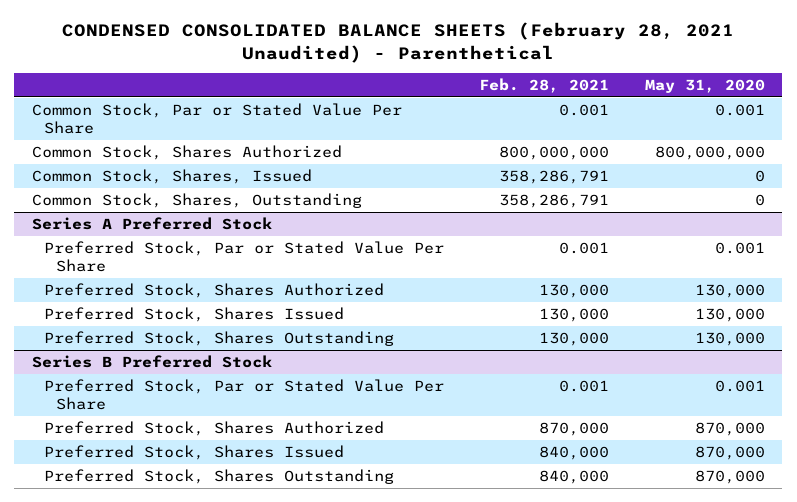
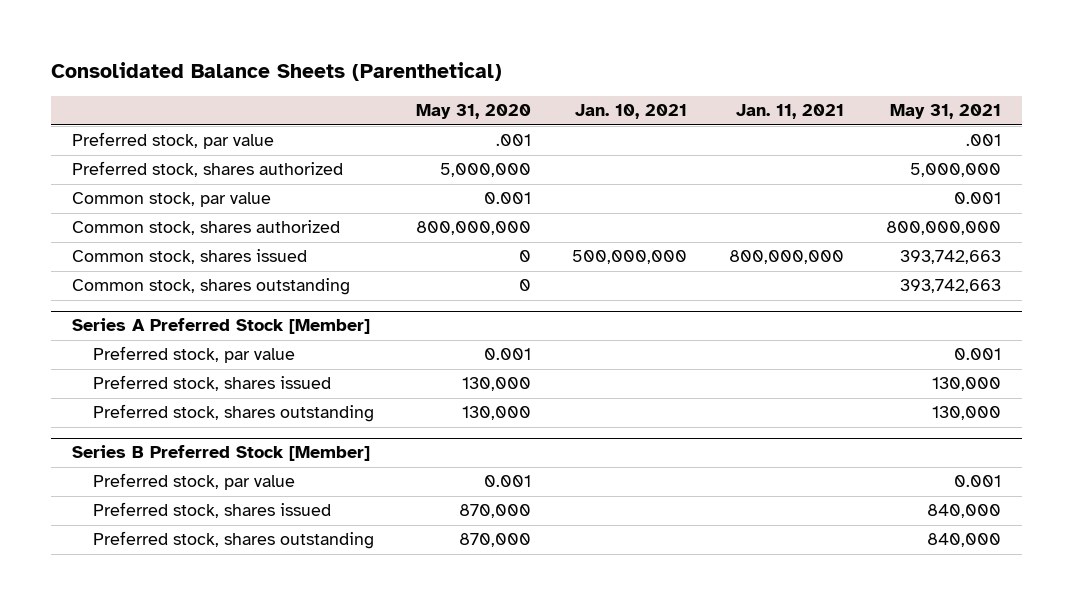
- CONDENSED CONSOLIDATED BALANCE SHEETS (February 28, 2021 Unaudited) - Parenthetical
+ Consolidated Balance Sheets (Parenthetical)
- | Feb. 28, 2021 | May 31, 2020
+ | May 31, 2020 | Jan. 10, 2021 | Jan. 11, 2021 | May 31, 2021
- Common Stock, Par or Stated Value Per Share | 0.001 | 0.001
- Common Stock, Shares Authorized | 800,000,000 | 800,000,000
- Common Stock, Shares, Issued | 358,286,791 | 0
- Common Stock, Shares, Outstanding | 358,286,791 | 0
- Series A Preferred Stock
- Preferred Stock, Par or Stated Value Per Share | 0.001 | 0.001
- Preferred Stock, Shares Authorized | 130,000 | 130,000
- Preferred Stock, Shares Issued | 130,000 | 130,000
- Preferred Stock, Shares Outstanding | 130,000 | 130,000
- Series B Preferred Stock
- Preferred Stock, Par or Stated Value Per Share | 0.001 | 0.001
- Preferred Stock, Shares Authorized | 870,000 | 870,000
- Preferred Stock, Shares Issued | 840,000 | 870,000
- Preferred Stock, Shares Outstanding | 840,000 | 870,000
+ Preferred stock, par value | .001 | | | .001
+ Preferred stock, shares authorized | 5,000,000 | | | 5,000,000
+ Common stock, par value | 0.001 | | | 0.001
+ Common stock, shares authorized | 800,000,000 | | | 800,000,000
+ Common stock, shares issued | 0 | 500,000,000 | 800,000,000 | 393,742,663
+ Common stock, shares outstanding | 0 | | | 393,742,663
+ Series A Preferred Stock [Member]
+ Preferred stock, par value | 0.001 | | | 0.001
+ Preferred stock, shares issued | 130,000 | | | 130,000
+ Preferred stock, shares outstanding | 130,000 | | | 130,000
+ Series B Preferred Stock [Member]
+ Preferred stock, par value | 0.001 | | | 0.001
+ Preferred stock, shares issued | 870,000 | | | 840,000
+ Preferred stock, shares outstanding | 870,000 | | | 840,000

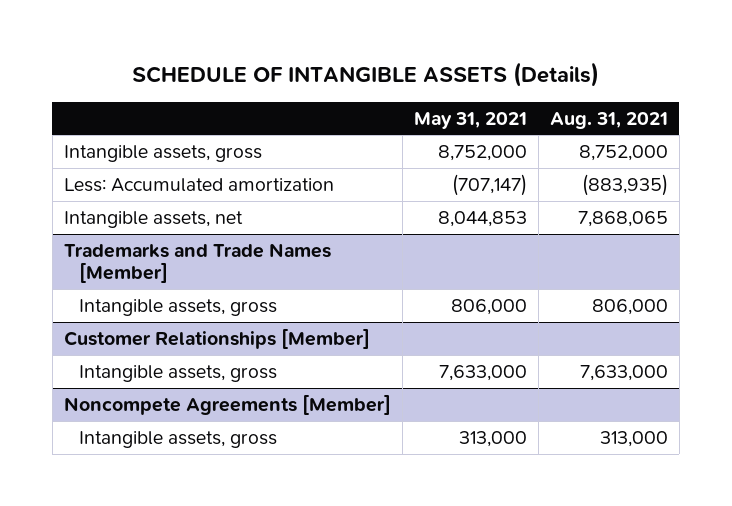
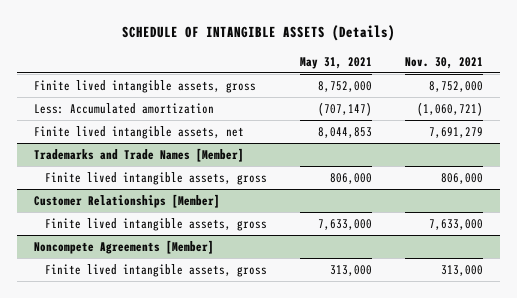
- | May 31, 2021 | Aug. 31, 2021
+ | May 31, 2021 | Nov. 30, 2021
- Intangible assets, gross | 8,752,000 | 8,752,000
+ Finite lived intangible assets, gross | 8,752,000 | 8,752,000
- Intangible assets, net | 8,044,853 | 7,868,065
+ Finite lived intangible assets, net | 8,044,853 | 7,691,279
@ Trademarks and Trade Names [Member]
- Intangible assets, gross | 806,000 | 806,000
+ Finite lived intangible assets, gross | 806,000 | 806,000
@ Customer Relationships [Member]
- Intangible assets, gross | 7,633,000 | 7,633,000
+ Finite lived intangible assets, gross | 7,633,000 | 7,633,000
@ Noncompete Agreements [Member]
- Intangible assets, gross | 313,000 | 313,000
+ Finite lived intangible assets, gross | 313,000 | 313,000

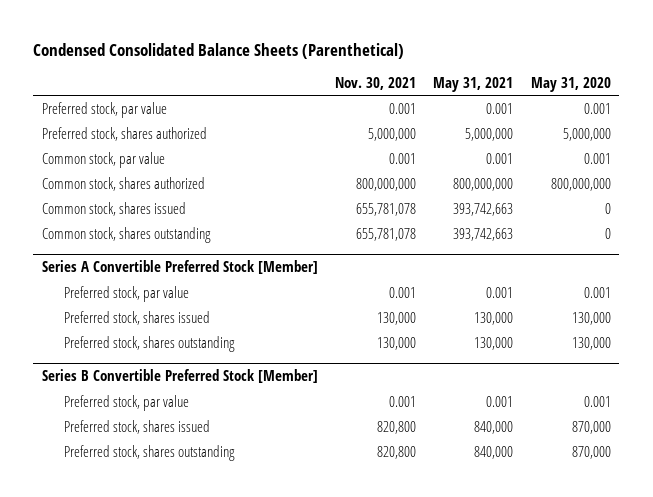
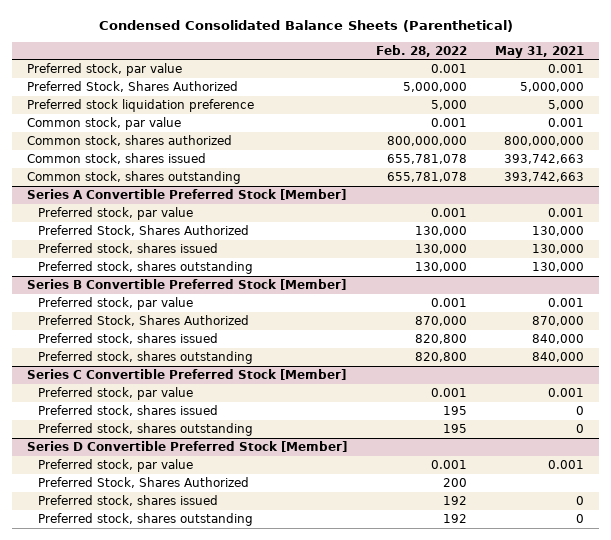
- | Nov. 30, 2021 | May 31, 2021 | May 31, 2020
+ | Feb. 28, 2022 | May 31, 2021
- Preferred stock, shares authorized | 5,000,000 | 5,000,000 | 5,000,000
+ Preferred Stock, Shares Authorized | 5,000,000 | 5,000,000
+ Preferred stock liquidation preference | 5,000 | 5,000
@ Series A Convertible Preferred Stock [Member]
+ Preferred Stock, Shares Authorized | 130,000 | 130,000
@ Series B Convertible Preferred Stock [Member]
+ Preferred Stock, Shares Authorized | 870,000 | 870,000
+ Series C Convertible Preferred Stock [Member]
+ Preferred stock, par value | 0.001 | 0.001
+ Preferred stock, shares issued | 195 | 0
+ Preferred stock, shares outstanding | 195 | 0
+ Series D Convertible Preferred Stock [Member]
+ Preferred stock, par value | 0.001 | 0.001
+ Preferred Stock, Shares Authorized | 200 |
+ Preferred stock, shares issued | 192 | 0
+ Preferred stock, shares outstanding | 192 | 0

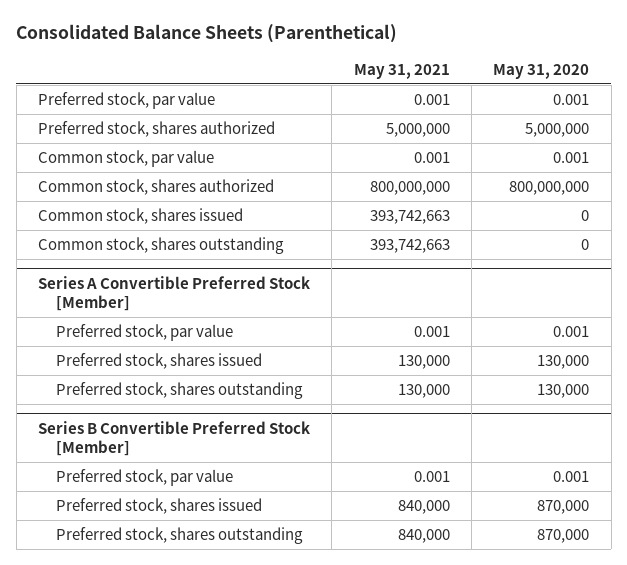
- Condensed Consolidated Balance Sheets (Parenthetical)
+ Consolidated Balance Sheets (Parenthetical)
- | Feb. 28, 2022 | May 31, 2021
+ | May 31, 2021 | May 31, 2020
- Preferred Stock, Shares Authorized | 5,000,000 | 5,000,000
- Preferred stock liquidation preference | 5,000 | 5,000
+ Preferred stock, shares authorized | 5,000,000 | 5,000,000
@ Series A Convertible Preferred Stock [Member]
- Preferred Stock, Shares Authorized | 130,000 | 130,000
@ Series B Convertible Preferred Stock [Member]
- Preferred Stock, Shares Authorized | 870,000 | 870,000
- Series C Convertible Preferred Stock [Member]
- Preferred stock, par value | 0.001 | 0.001
- Preferred stock, shares issued | 195 | 0
- Preferred stock, shares outstanding | 195 | 0
- Series D Convertible Preferred Stock [Member]
- Preferred stock, par value | 0.001 | 0.001
- Preferred Stock, Shares Authorized | 200 |
- Preferred stock, shares issued | 192 | 0
- Preferred stock, shares outstanding | 192 | 0

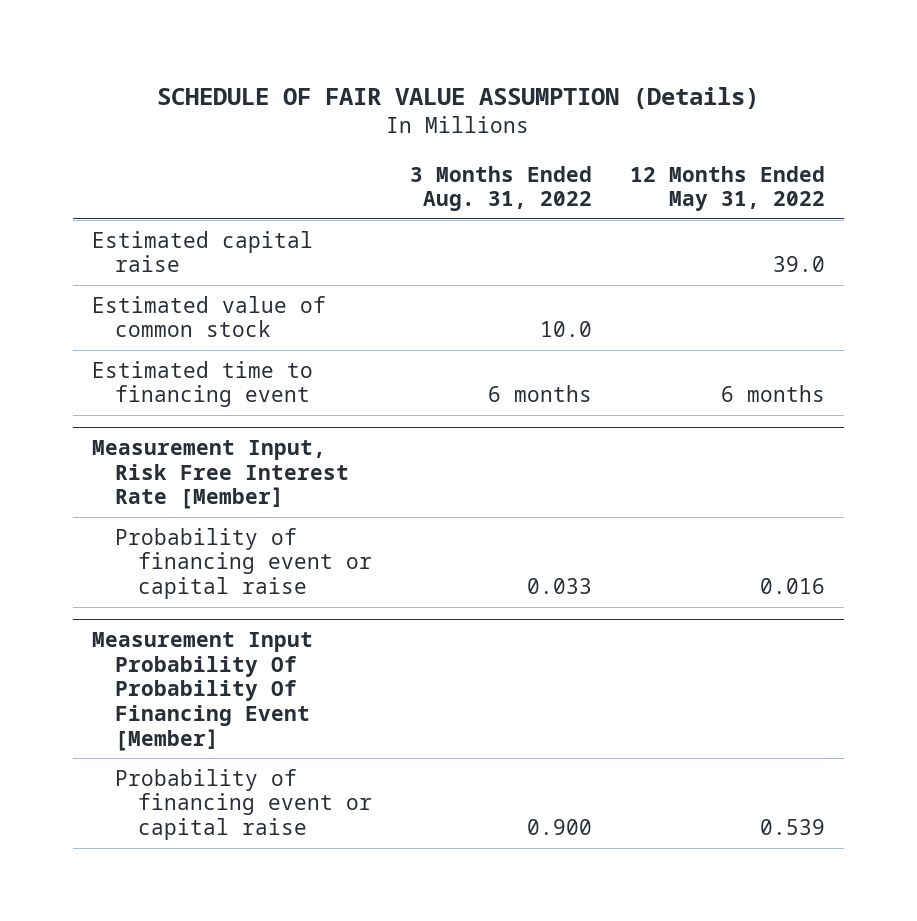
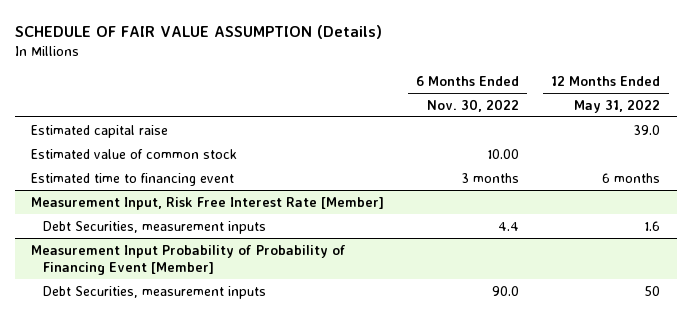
- | 3 Months Ended Aug. 31, 2022 | 12 Months Ended May 31, 2022
+ | 6 Months Ended Nov. 30, 2022 | 12 Months Ended May 31, 2022
@ Measurement Input, Risk Free Interest Rate [Member]
- Probability of financing event or capital raise | 0.033 | 0.016
- Measurement Input Probability Of Probability Of Financing Event [Member]
- Probability of financing event or capital raise | 0.900 | 0.539
@ Measurement Input, Risk Free Interest Rate [Member]
+ Debt Securities, measurement inputs | 4.4 | 1.6
+ Measurement Input Probability of Probability of Financing Event [Member]
+ Debt Securities, measurement inputs | 90.0 | 50

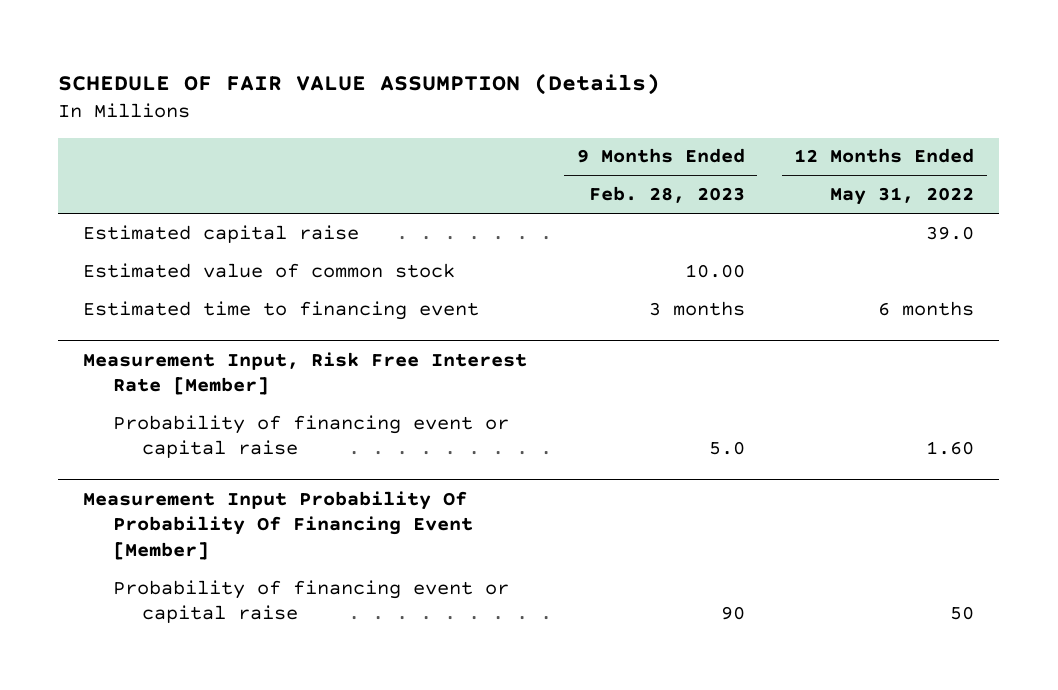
- | 6 Months Ended Nov. 30, 2022 | 12 Months Ended May 31, 2022
+ | 9 Months Ended Feb. 28, 2023 | 12 Months Ended May 31, 2022
@ Measurement Input, Risk Free Interest Rate [Member]
- Debt Securities, measurement inputs | 4.4 | 1.6
- Measurement Input Probability of Probability of Financing Event [Member]
- Debt Securities, measurement inputs | 90.0 | 50
@ Measurement Input, Risk Free Interest Rate [Member]
+ Probability of financing event or capital raise | 5.0 | 1.60
+ Measurement Input Probability Of Probability Of Financing Event [Member]
+ Probability of financing event or capital raise | 90 | 50

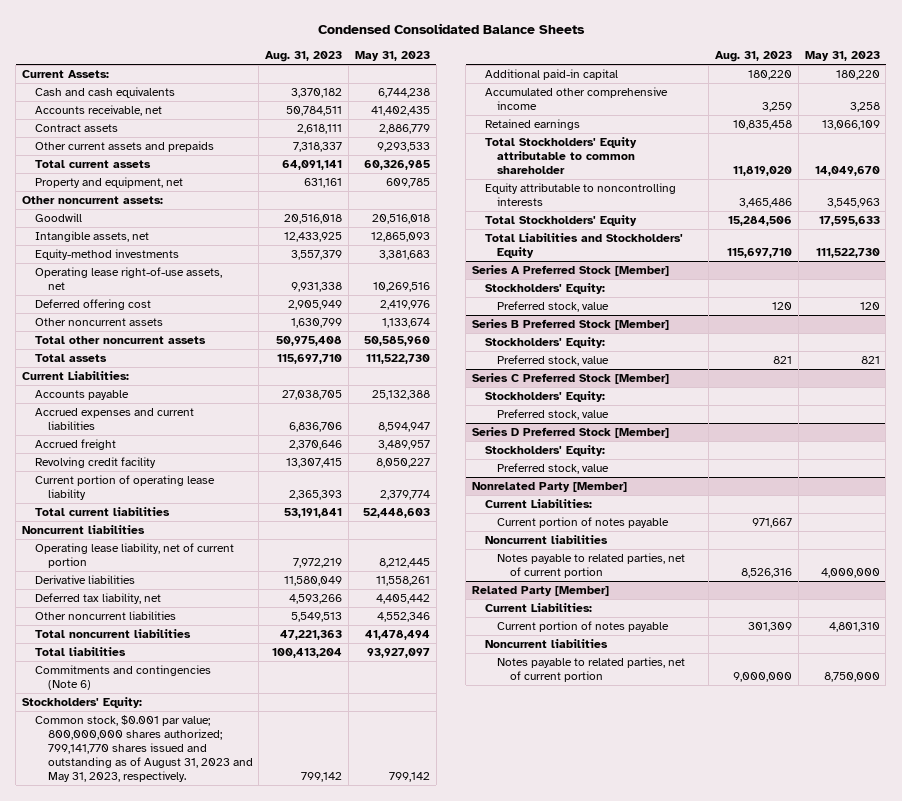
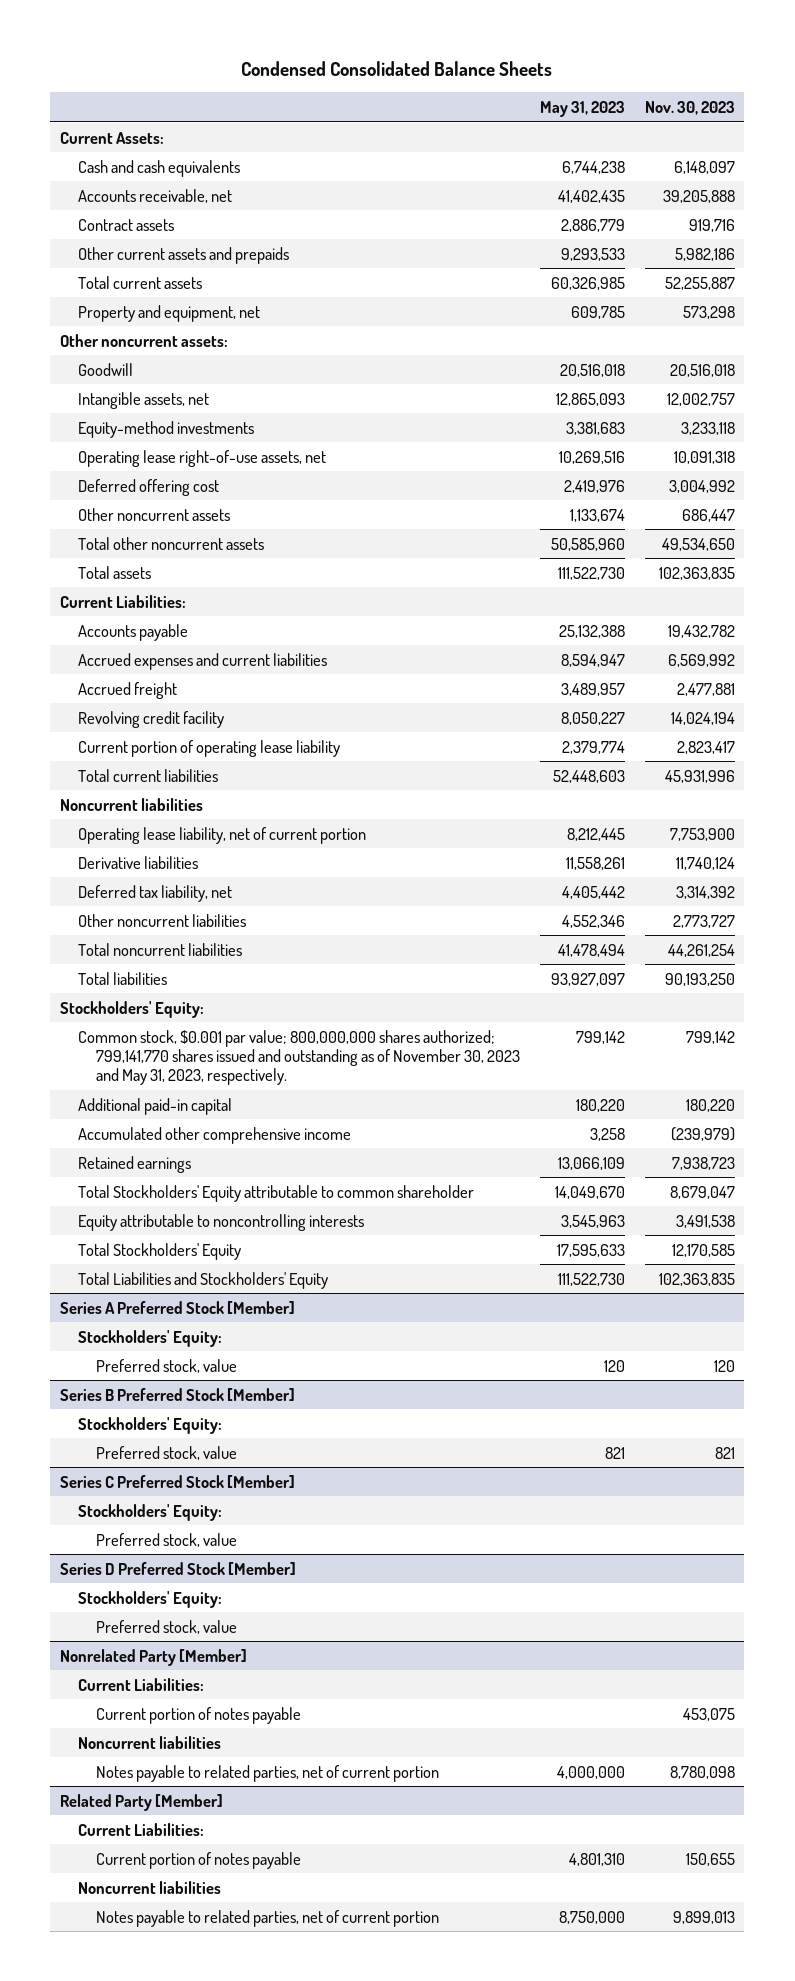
- | Aug. 31, 2023 | May 31, 2023
+ | May 31, 2023 | Nov. 30, 2023
- Commitments and contingencies (Note 6)
- Common stock, $0.001 par value; 800,000,000 shares authorized; 799,141,770 shares issued and outstanding as of August 31, 2023 and May 31, 2023, respectively. | 799,142 | 799,142
+ Common stock, $0.001 par value; 800,000,000 shares authorized; 799,141,770 shares issued and outstanding as of November 30, 2023 and May 31, 2023, respectively. | 799,142 | 799,142

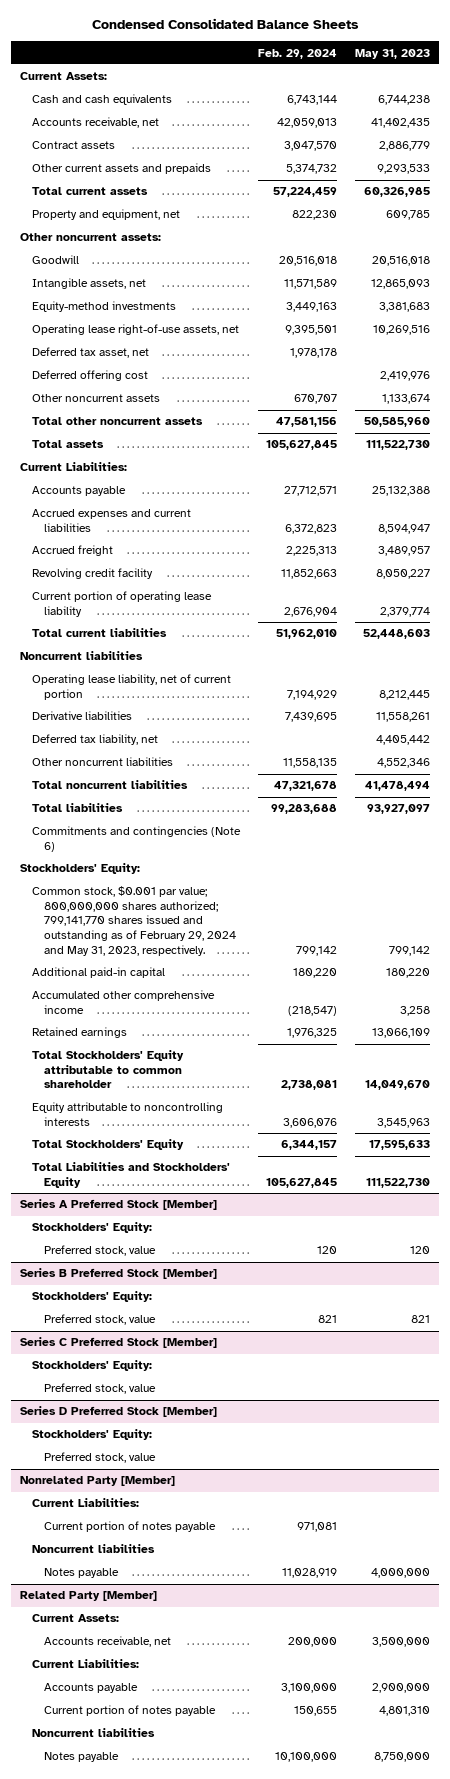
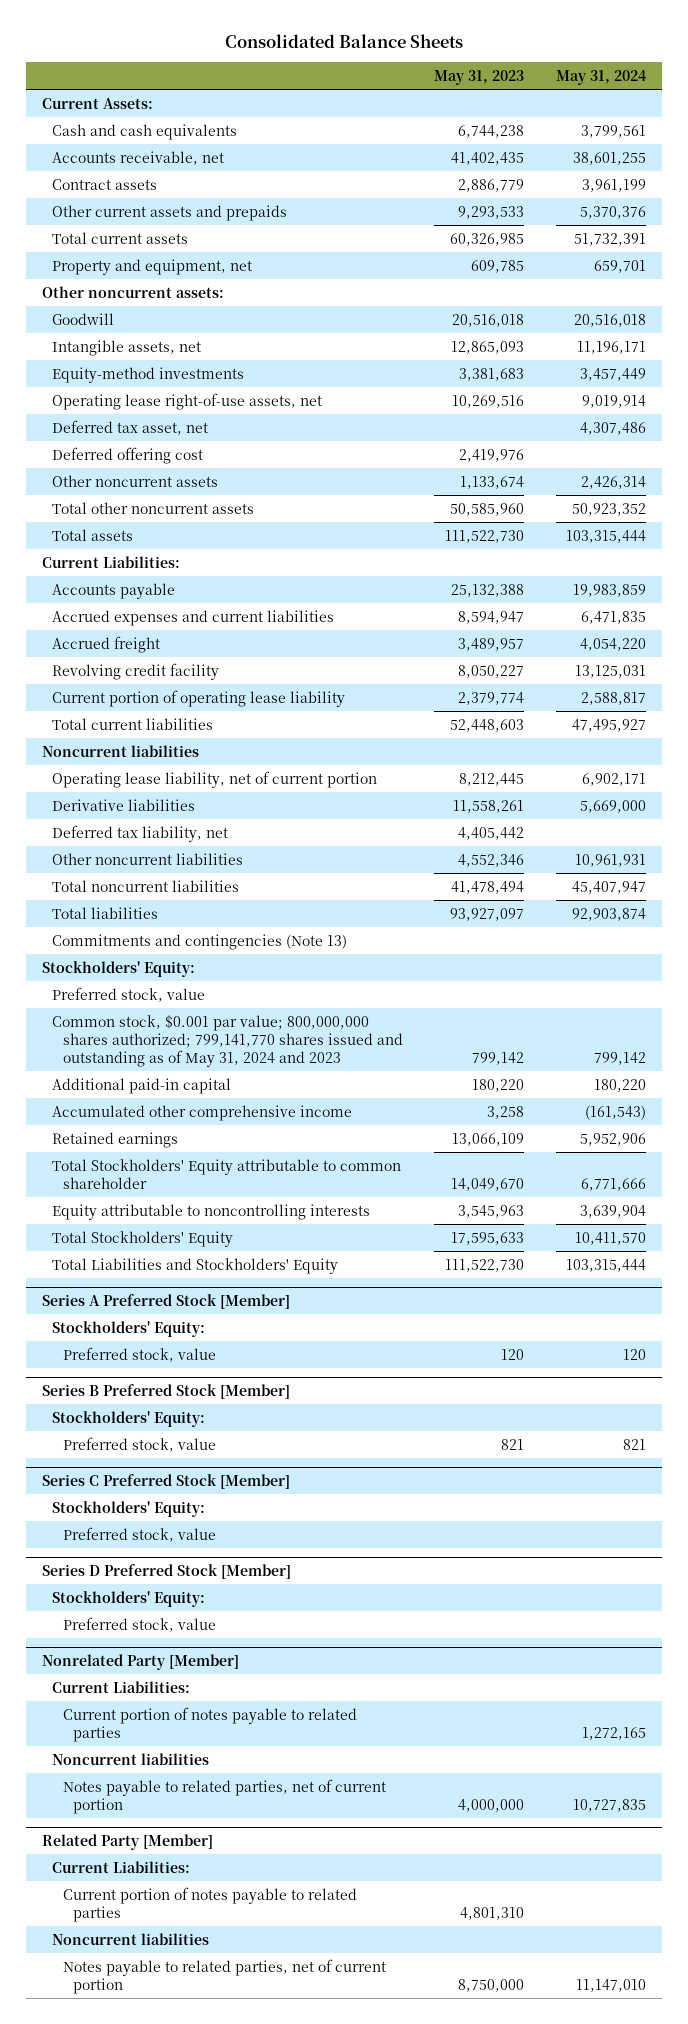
- Condensed Consolidated Balance Sheets
+ Consolidated Balance Sheets
- | Feb. 29, 2024 | May 31, 2023
+ | May 31, 2023 | May 31, 2024
- Commitments and contingencies (Note 6)
+ Commitments and contingencies (Note 13)
- Common stock, $0.001 par value; 800,000,000 shares authorized; 799,141,770 shares issued and outstanding as of February 29, 2024 and May 31, 2023, respectively. | 799,142 | 799,142
+ Preferred stock, value
+ Common stock, $0.001 par value; 800,000,000 shares authorized; 799,141,770 shares issued and outstanding as of May 31, 2024 and 2023 | 799,142 | 799,142
@ Nonrelated Party [Member]
- Current portion of notes payable | 971,081 |
+ Current portion of notes payable to related parties | | 1,272,165
- Notes payable | 11,028,919 | 4,000,000
+ Notes payable to related parties, net of current portion | 4,000,000 | 10,727,835
@ Related Party [Member]
- Current Assets:
- Accounts receivable, net | 200,000 | 3,500,000
- Accounts payable | 3,100,000 | 2,900,000
- Current portion of notes payable | 150,655 | 4,801,310
+ Current portion of notes payable to related parties | 4,801,310 |
- Notes payable | 10,100,000 | 8,750,000
+ Notes payable to related parties, net of current portion | 8,750,000 | 11,147,010

